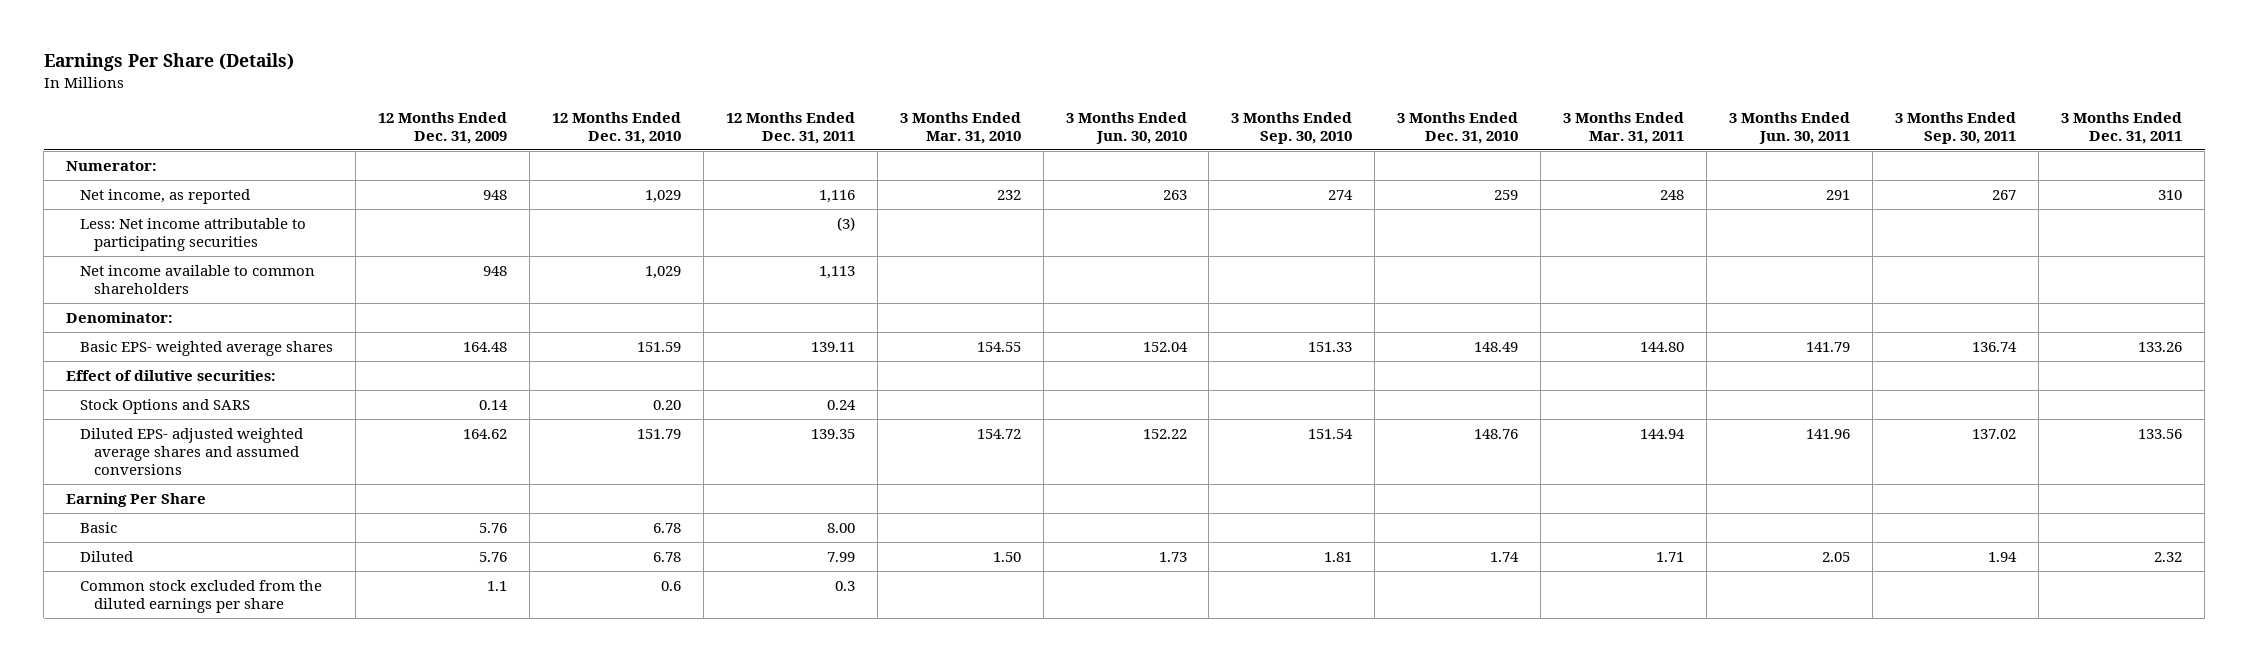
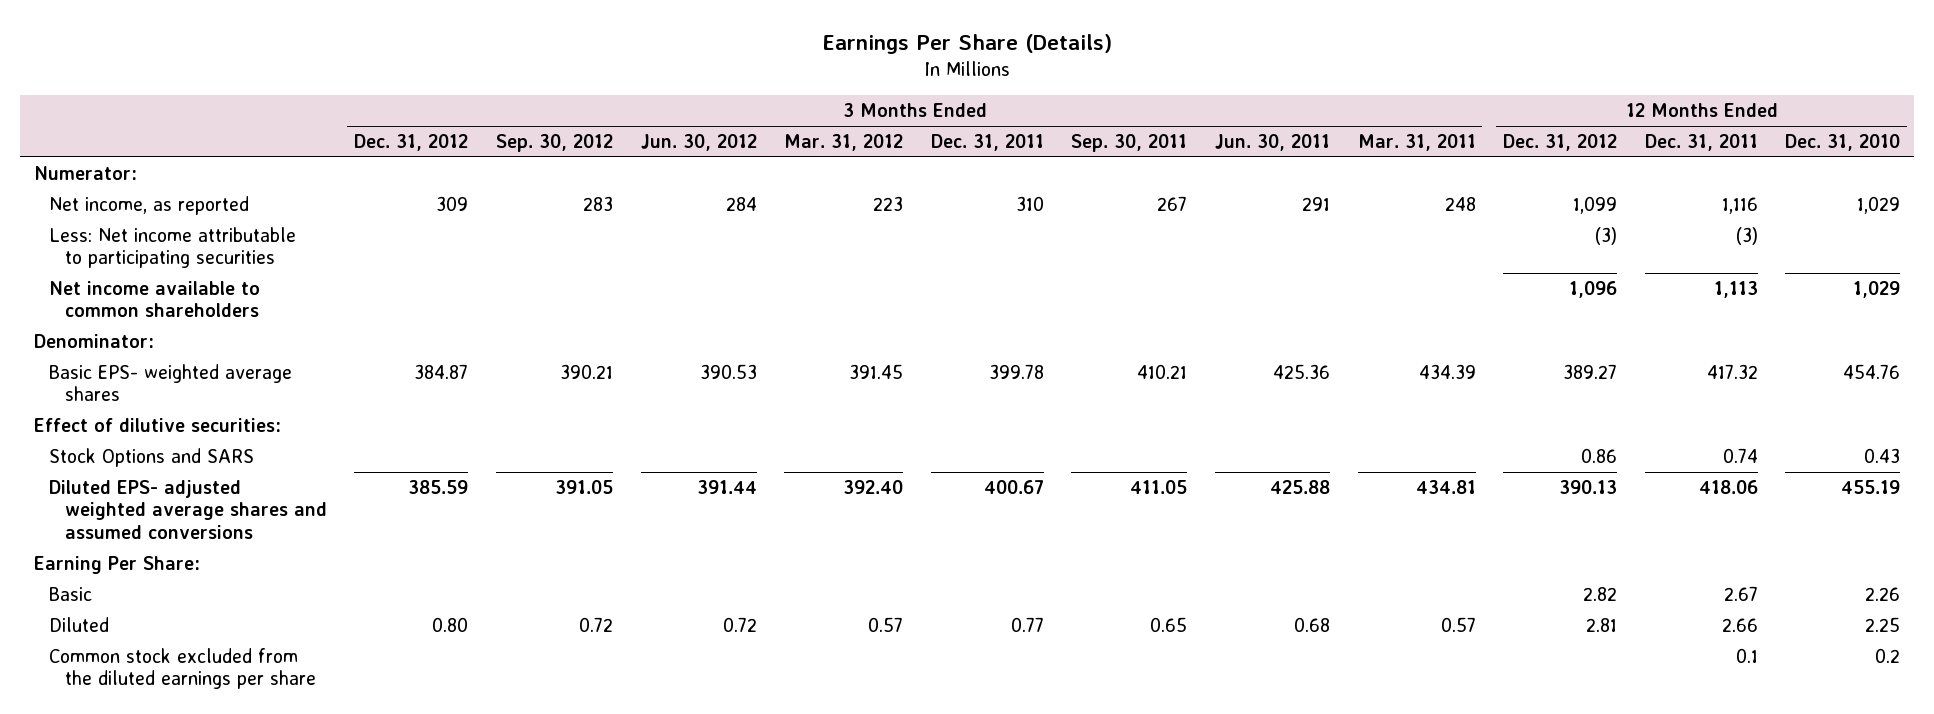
- | 12 Months Ended Dec. 31, 2009 | 12 Months Ended Dec. 31, 2010 | 12 Months Ended Dec. 31, 2011 | 3 Months Ended Mar. 31, 2010 | 3 Months Ended Jun. 30, 2010 | 3 Months Ended Sep. 30, 2010 | 3 Months Ended Dec. 31, 2010 | 3 Months Ended Mar. 31, 2011 | 3 Months Ended Jun. 30, 2011 | 3 Months Ended Sep. 30, 2011 | 3 Months Ended Dec. 31, 2011
+ | 3 Months Ended Dec. 31, 2012 | 3 Months Ended Sep. 30, 2012 | 3 Months Ended Jun. 30, 2012 | 3 Months Ended Mar. 31, 2012 | 3 Months Ended Dec. 31, 2011 | 3 Months Ended Sep. 30, 2011 | 3 Months Ended Jun. 30, 2011 | 3 Months Ended Mar. 31, 2011 | 12 Months Ended Dec. 31, 2012 | 12 Months Ended Dec. 31, 2011 | 12 Months Ended Dec. 31, 2010
- Basic EPS- weighted average shares | 164.48 | 151.59 | 139.11 | 154.55 | 152.04 | 151.33 | 148.49 | 144.80 | 141.79 | 136.74 | 133.26
+ Basic EPS- weighted average shares | 384.87 | 390.21 | 390.53 | 391.45 | 399.78 | 410.21 | 425.36 | 434.39 | 389.27 | 417.32 | 454.76
- Stock Options and SARS | 0.14 | 0.20 | 0.24 | | | | | | | |
- Diluted EPS- adjusted weighted average shares and assumed conversions | 164.62 | 151.79 | 139.35 | 154.72 | 152.22 | 151.54 | 148.76 | 144.94 | 141.96 | 137.02 | 133.56
- Earning Per Share
- Basic | 5.76 | 6.78 | 8.00 | | | | | | | |
- Diluted | 5.76 | 6.78 | 7.99 | 1.50 | 1.73 | 1.81 | 1.74 | 1.71 | 2.05 | 1.94 | 2.32
- Common stock excluded from the diluted earnings per share | 1.1 | 0.6 | 0.3 | | | | | | | |
+ Stock Options and SARS | | | | | | | | | 0.86 | 0.74 | 0.43
+ Diluted EPS- adjusted weighted average shares and assumed conversions | 385.59 | 391.05 | 391.44 | 392.40 | 400.67 | 411.05 | 425.88 | 434.81 | 390.13 | 418.06 | 455.19
+ Earning Per Share:
+ Basic | | | | | | | | | 2.82 | 2.67 | 2.26
+ Diluted | 0.80 | 0.72 | 0.72 | 0.57 | 0.77 | 0.65 | 0.68 | 0.57 | 2.81 | 2.66 | 2.25
+ Common stock excluded from the diluted earnings per share | | | | | | | | | | 0.1 | 0.2

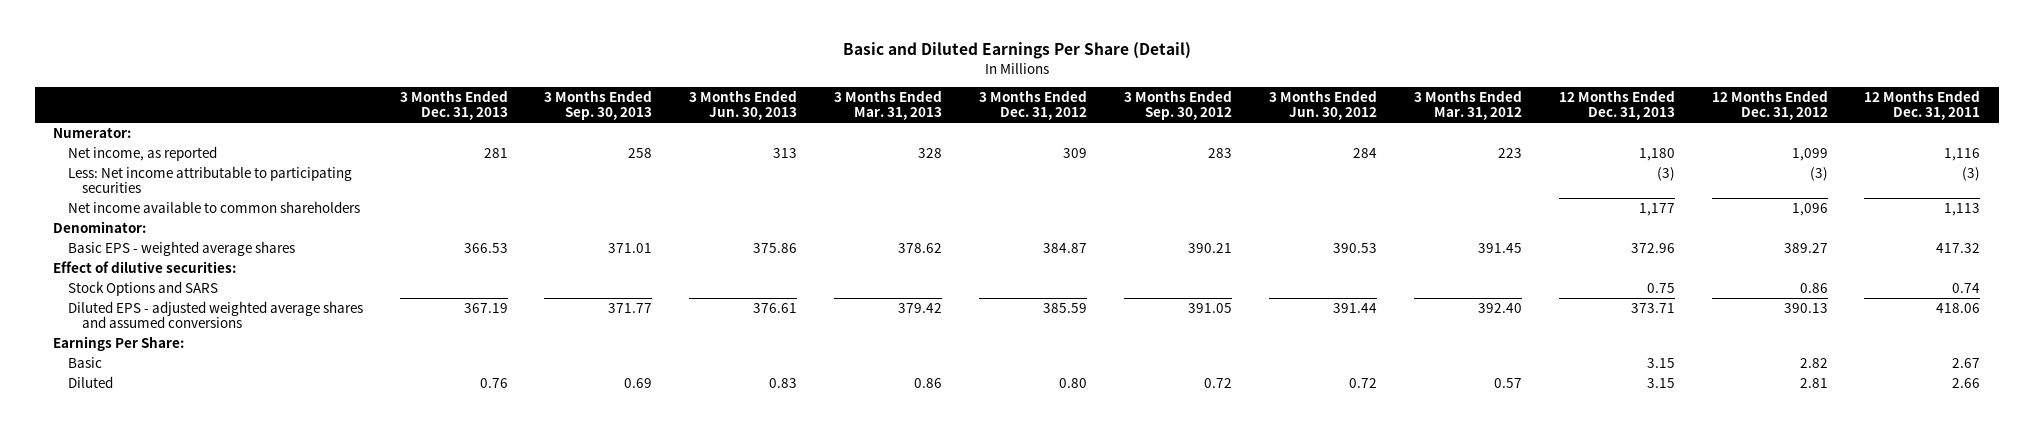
- Earnings Per Share (Details)
+ Basic and Diluted Earnings Per Share (Detail)
- | 3 Months Ended Dec. 31, 2012 | 3 Months Ended Sep. 30, 2012 | 3 Months Ended Jun. 30, 2012 | 3 Months Ended Mar. 31, 2012 | 3 Months Ended Dec. 31, 2011 | 3 Months Ended Sep. 30, 2011 | 3 Months Ended Jun. 30, 2011 | 3 Months Ended Mar. 31, 2011 | 12 Months Ended Dec. 31, 2012 | 12 Months Ended Dec. 31, 2011 | 12 Months Ended Dec. 31, 2010
+ | 3 Months Ended Dec. 31, 2013 | 3 Months Ended Sep. 30, 2013 | 3 Months Ended Jun. 30, 2013 | 3 Months Ended Mar. 31, 2013 | 3 Months Ended Dec. 31, 2012 | 3 Months Ended Sep. 30, 2012 | 3 Months Ended Jun. 30, 2012 | 3 Months Ended Mar. 31, 2012 | 12 Months Ended Dec. 31, 2013 | 12 Months Ended Dec. 31, 2012 | 12 Months Ended Dec. 31, 2011
- Basic EPS- weighted average shares | 384.87 | 390.21 | 390.53 | 391.45 | 399.78 | 410.21 | 425.36 | 434.39 | 389.27 | 417.32 | 454.76
+ Basic EPS - weighted average shares | 366.53 | 371.01 | 375.86 | 378.62 | 384.87 | 390.21 | 390.53 | 391.45 | 372.96 | 389.27 | 417.32
- Diluted EPS- adjusted weighted average shares and assumed conversions | 385.59 | 391.05 | 391.44 | 392.40 | 400.67 | 411.05 | 425.88 | 434.81 | 390.13 | 418.06 | 455.19
- Earning Per Share:
+ Diluted EPS - adjusted weighted average shares and assumed conversions | 367.19 | 371.77 | 376.61 | 379.42 | 385.59 | 391.05 | 391.44 | 392.40 | 373.71 | 390.13 | 418.06
+ Earnings Per Share:
- Common stock excluded from the diluted earnings per share | | | | | | | | | | 0.1 | 0.2

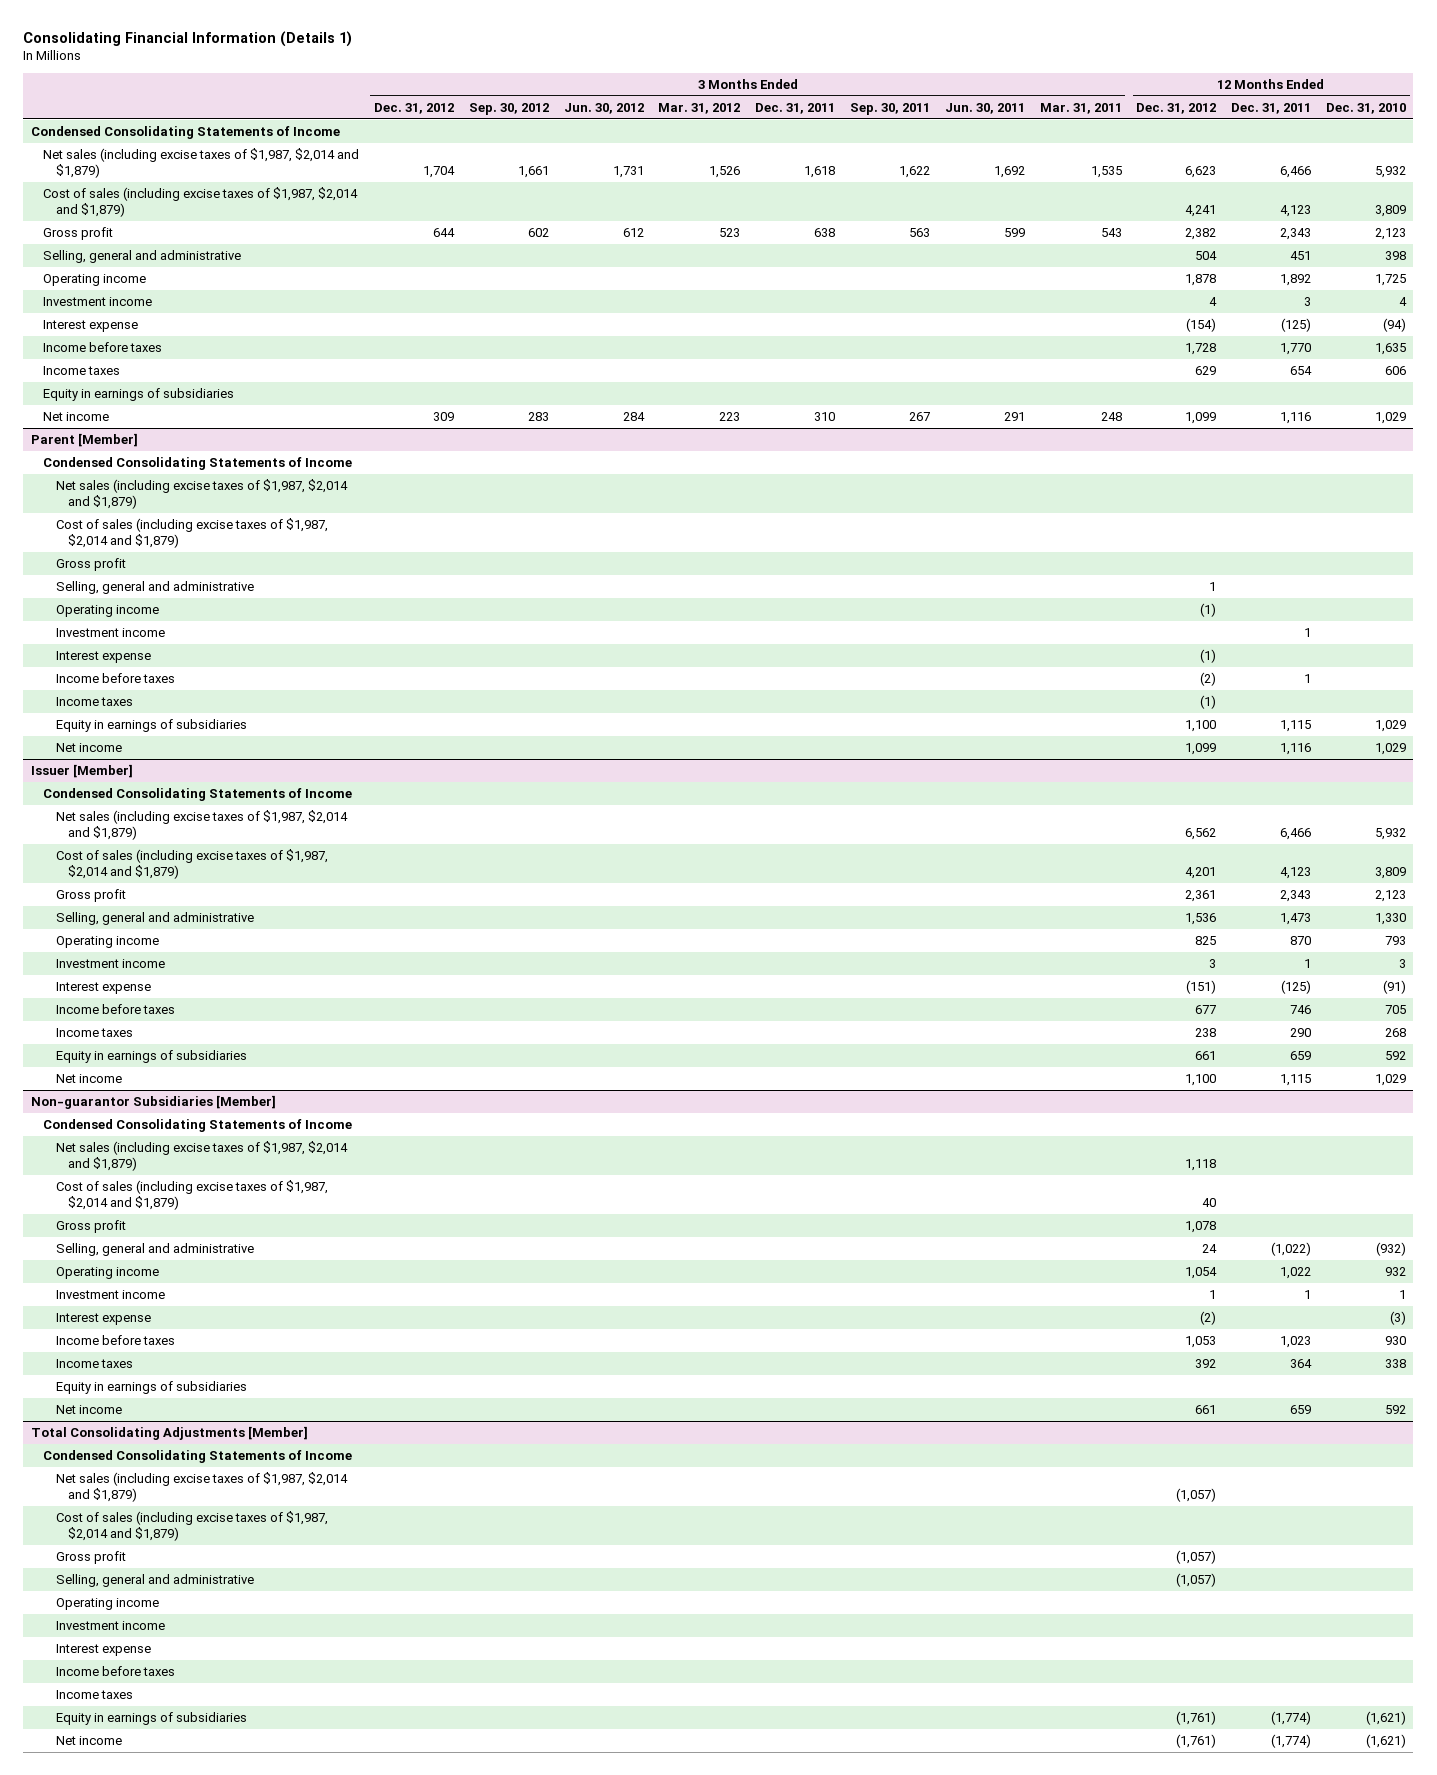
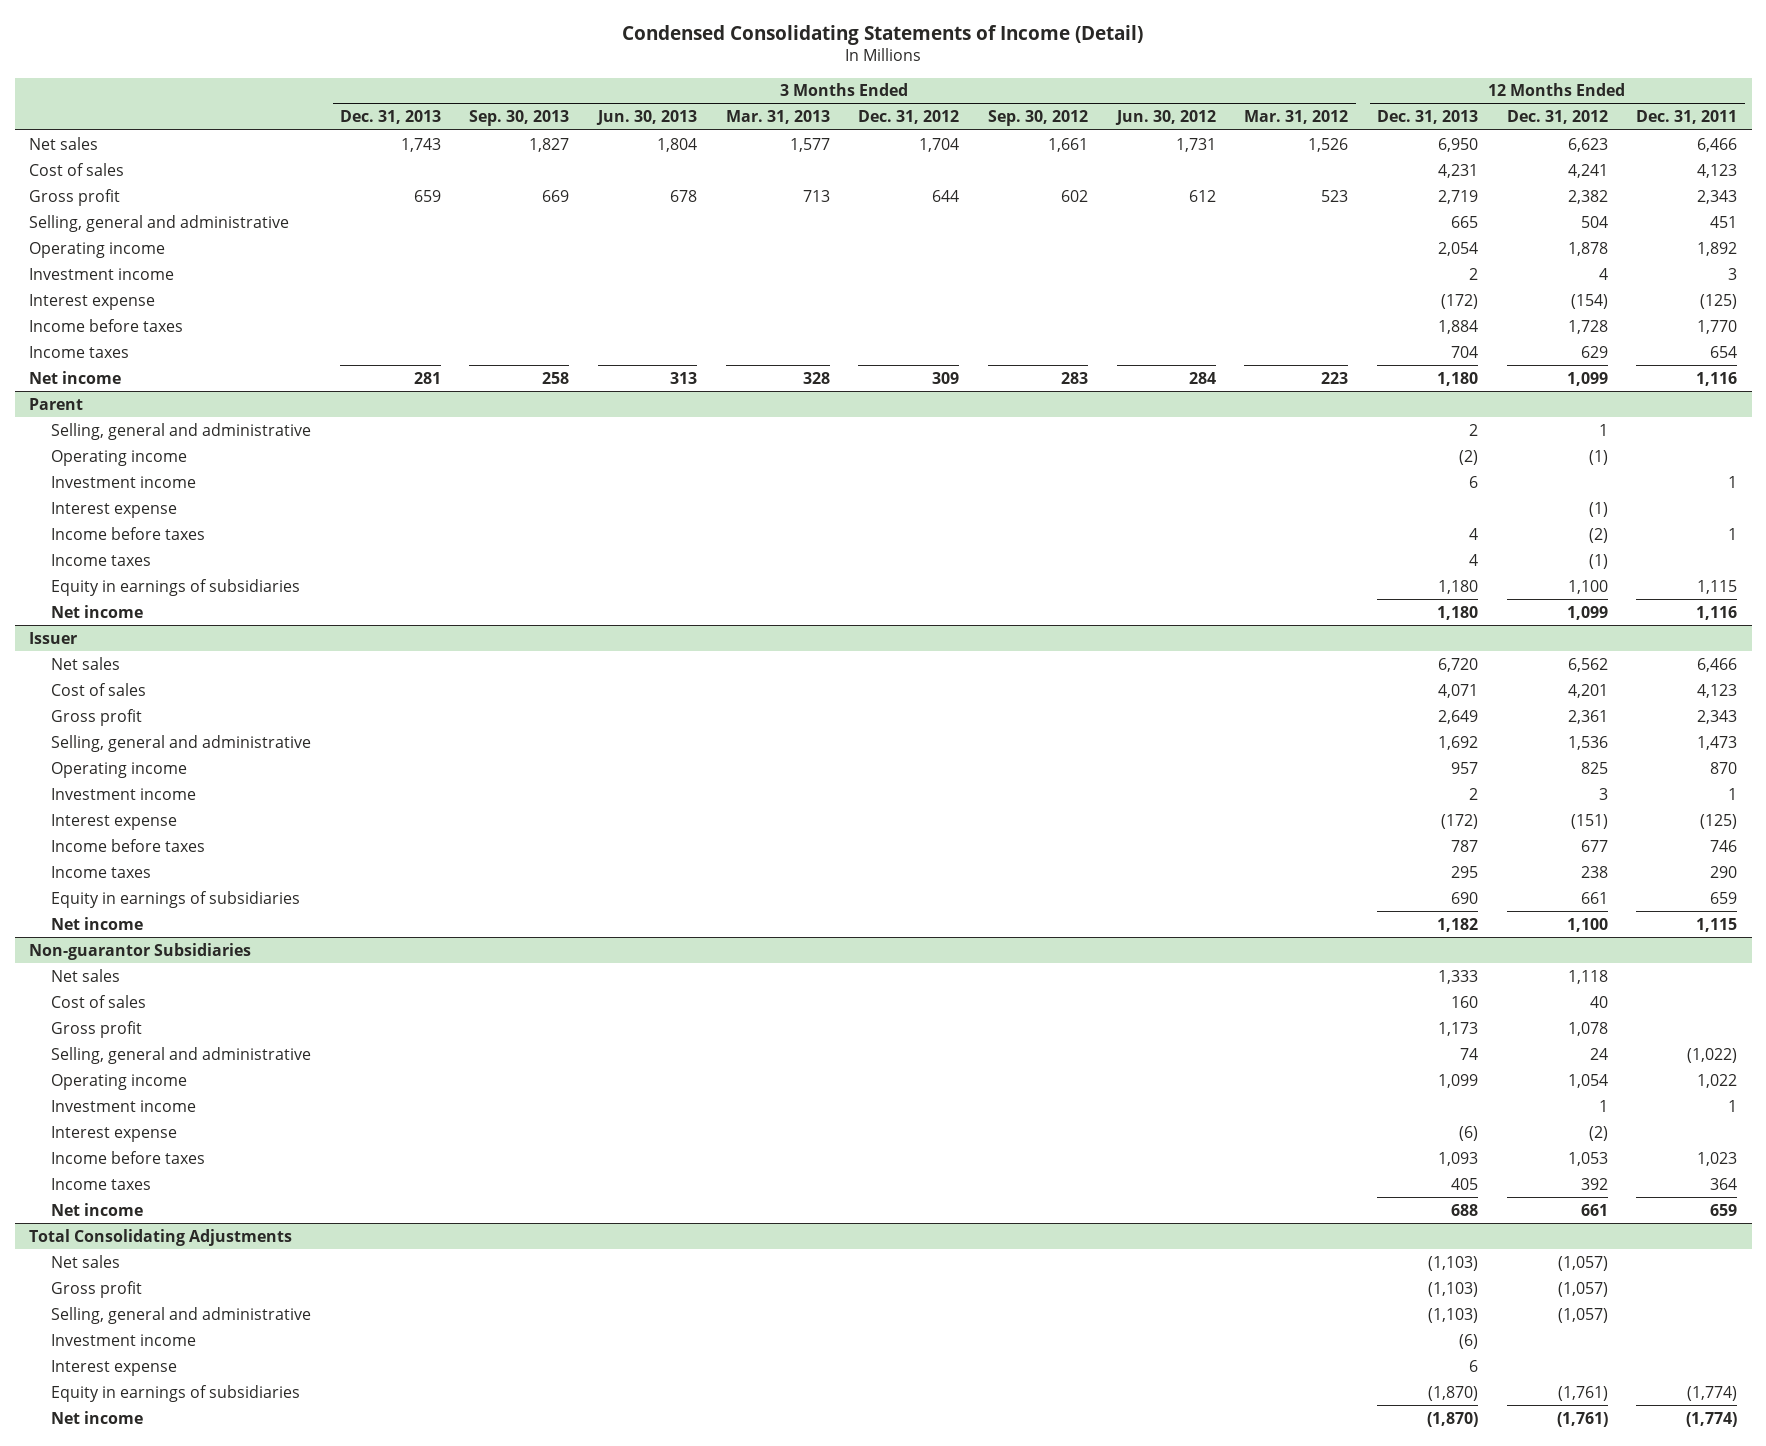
- Consolidating Financial Information (Details 1)
+ Condensed Consolidating Statements of Income (Detail)
- | 3 Months Ended Dec. 31, 2012 | 3 Months Ended Sep. 30, 2012 | 3 Months Ended Jun. 30, 2012 | 3 Months Ended Mar. 31, 2012 | 3 Months Ended Dec. 31, 2011 | 3 Months Ended Sep. 30, 2011 | 3 Months Ended Jun. 30, 2011 | 3 Months Ended Mar. 31, 2011 | 12 Months Ended Dec. 31, 2012 | 12 Months Ended Dec. 31, 2011 | 12 Months Ended Dec. 31, 2010
+ | 3 Months Ended Dec. 31, 2013 | 3 Months Ended Sep. 30, 2013 | 3 Months Ended Jun. 30, 2013 | 3 Months Ended Mar. 31, 2013 | 3 Months Ended Dec. 31, 2012 | 3 Months Ended Sep. 30, 2012 | 3 Months Ended Jun. 30, 2012 | 3 Months Ended Mar. 31, 2012 | 12 Months Ended Dec. 31, 2013 | 12 Months Ended Dec. 31, 2012 | 12 Months Ended Dec. 31, 2011
- Condensed Consolidating Statements of Income
- Net sales (including excise taxes of $1,987, $2,014 and $1,879) | 1,704 | 1,661 | 1,731 | 1,526 | 1,618 | 1,622 | 1,692 | 1,535 | 6,623 | 6,466 | 5,932
- Cost of sales (including excise taxes of $1,987, $2,014 and $1,879) | | | | | | | | | 4,241 | 4,123 | 3,809
+ Net sales | 1,743 | 1,827 | 1,804 | 1,577 | 1,704 | 1,661 | 1,731 | 1,526 | 6,950 | 6,623 | 6,466
+ Cost of sales | | | | | | | | | 4,231 | 4,241 | 4,123
- Equity in earnings of subsidiaries
- Parent [Member]
- Condensed Consolidating Statements of Income
- Net sales (including excise taxes of $1,987, $2,014 and $1,879)
- Cost of sales (including excise taxes of $1,987, $2,014 and $1,879)
- Gross profit
+ Parent
- Issuer [Member]
- Condensed Consolidating Statements of Income
- Net sales (including excise taxes of $1,987, $2,014 and $1,879) | | | | | | | | | 6,562 | 6,466 | 5,932
- Cost of sales (including excise taxes of $1,987, $2,014 and $1,879) | | | | | | | | | 4,201 | 4,123 | 3,809
+ Issuer
+ Net sales | | | | | | | | | 6,720 | 6,562 | 6,466
+ Cost of sales | | | | | | | | | 4,071 | 4,201 | 4,123
- Non-guarantor Subsidiaries [Member]
- Condensed Consolidating Statements of Income
- Net sales (including excise taxes of $1,987, $2,014 and $1,879) | | | | | | | | | 1,118 | |
- Cost of sales (including excise taxes of $1,987, $2,014 and $1,879) | | | | | | | | | 40 | |
+ Non-guarantor Subsidiaries
+ Net sales | | | | | | | | | 1,333 | 1,118 |
+ Cost of sales | | | | | | | | | 160 | 40 |
- Equity in earnings of subsidiaries
- Total Consolidating Adjustments [Member]
- Condensed Consolidating Statements of Income
- Net sales (including excise taxes of $1,987, $2,014 and $1,879) | | | | | | | | | (1,057) | |
- Cost of sales (including excise taxes of $1,987, $2,014 and $1,879)
+ Total Consolidating Adjustments
+ Net sales | | | | | | | | | (1,103) | (1,057) |
- Operating income
- Income before taxes
- Income taxes

